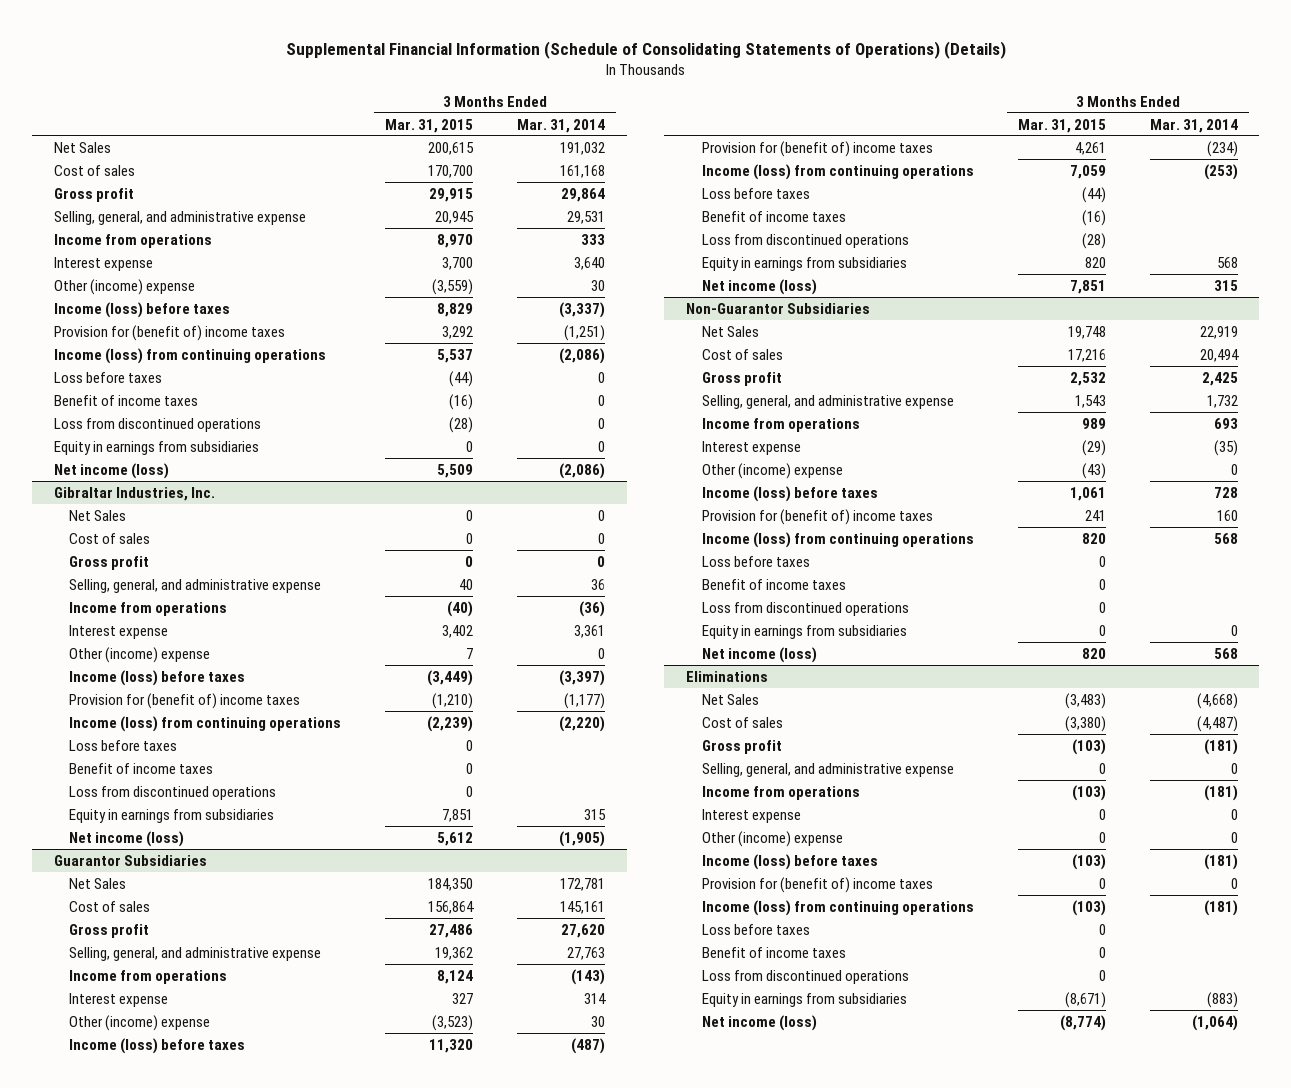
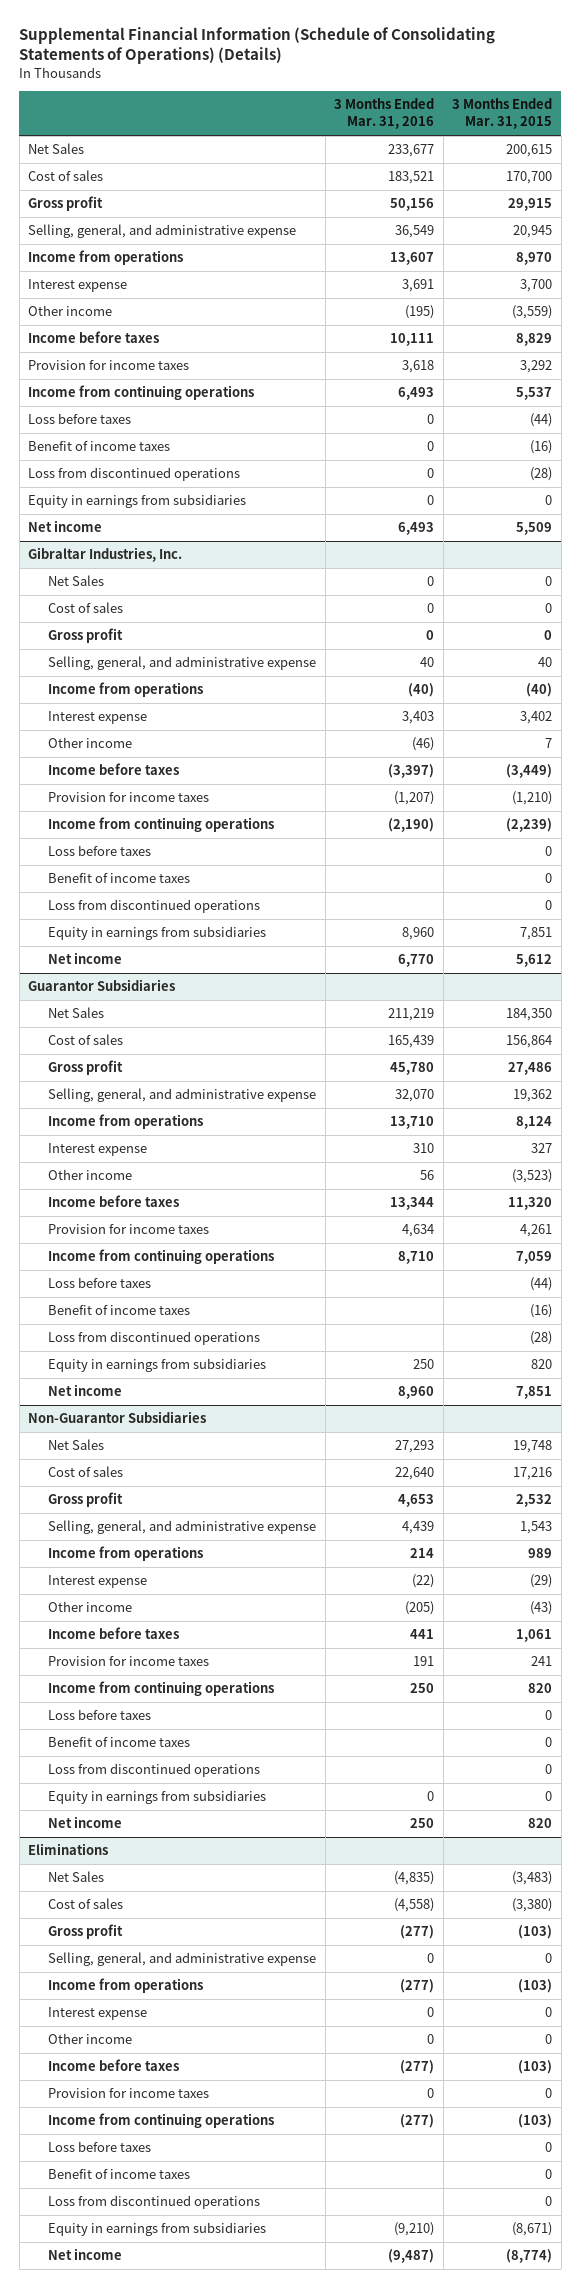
- | 3 Months Ended Mar. 31, 2015 | 3 Months Ended Mar. 31, 2014
+ | 3 Months Ended Mar. 31, 2016 | 3 Months Ended Mar. 31, 2015
- Other (income) expense | (3,559) | 30
- Income (loss) before taxes | 8,829 | (3,337)
- Provision for (benefit of) income taxes | 3,292 | (1,251)
- Income (loss) from continuing operations | 5,537 | (2,086)
+ Other income | (195) | (3,559)
+ Income before taxes | 10,111 | 8,829
+ Provision for income taxes | 3,618 | 3,292
+ Income from continuing operations | 6,493 | 5,537
- Net income (loss) | 5,509 | (2,086)
+ Net income | 6,493 | 5,509
@ Gibraltar Industries, Inc.
- Other (income) expense | 7 | 0
- Income (loss) before taxes | (3,449) | (3,397)
- Provision for (benefit of) income taxes | (1,210) | (1,177)
- Income (loss) from continuing operations | (2,239) | (2,220)
+ Other income | (46) | 7
+ Income before taxes | (3,397) | (3,449)
+ Provision for income taxes | (1,207) | (1,210)
+ Income from continuing operations | (2,190) | (2,239)
- Net income (loss) | 5,612 | (1,905)
+ Net income | 6,770 | 5,612
@ Guarantor Subsidiaries
- Other (income) expense | (3,523) | 30
- Income (loss) before taxes | 11,320 | (487)
- Provision for (benefit of) income taxes | 4,261 | (234)
- Income (loss) from continuing operations | 7,059 | (253)
+ Other income | 56 | (3,523)
+ Income before taxes | 13,344 | 11,320
+ Provision for income taxes | 4,634 | 4,261
+ Income from continuing operations | 8,710 | 7,059
- Net income (loss) | 7,851 | 315
+ Net income | 8,960 | 7,851
@ Non-Guarantor Subsidiaries
- Other (income) expense | (43) | 0
- Income (loss) before taxes | 1,061 | 728
- Provision for (benefit of) income taxes | 241 | 160
- Income (loss) from continuing operations | 820 | 568
+ Other income | (205) | (43)
+ Income before taxes | 441 | 1,061
+ Provision for income taxes | 191 | 241
+ Income from continuing operations | 250 | 820
- Net income (loss) | 820 | 568
+ Net income | 250 | 820
@ Eliminations
- Other (income) expense | 0 | 0
- Income (loss) before taxes | (103) | (181)
- Provision for (benefit of) income taxes | 0 | 0
- Income (loss) from continuing operations | (103) | (181)
+ Other income | 0 | 0
+ Income before taxes | (277) | (103)
+ Provision for income taxes | 0 | 0
+ Income from continuing operations | (277) | (103)
- Net income (loss) | (8,774) | (1,064)
+ Net income | (9,487) | (8,774)

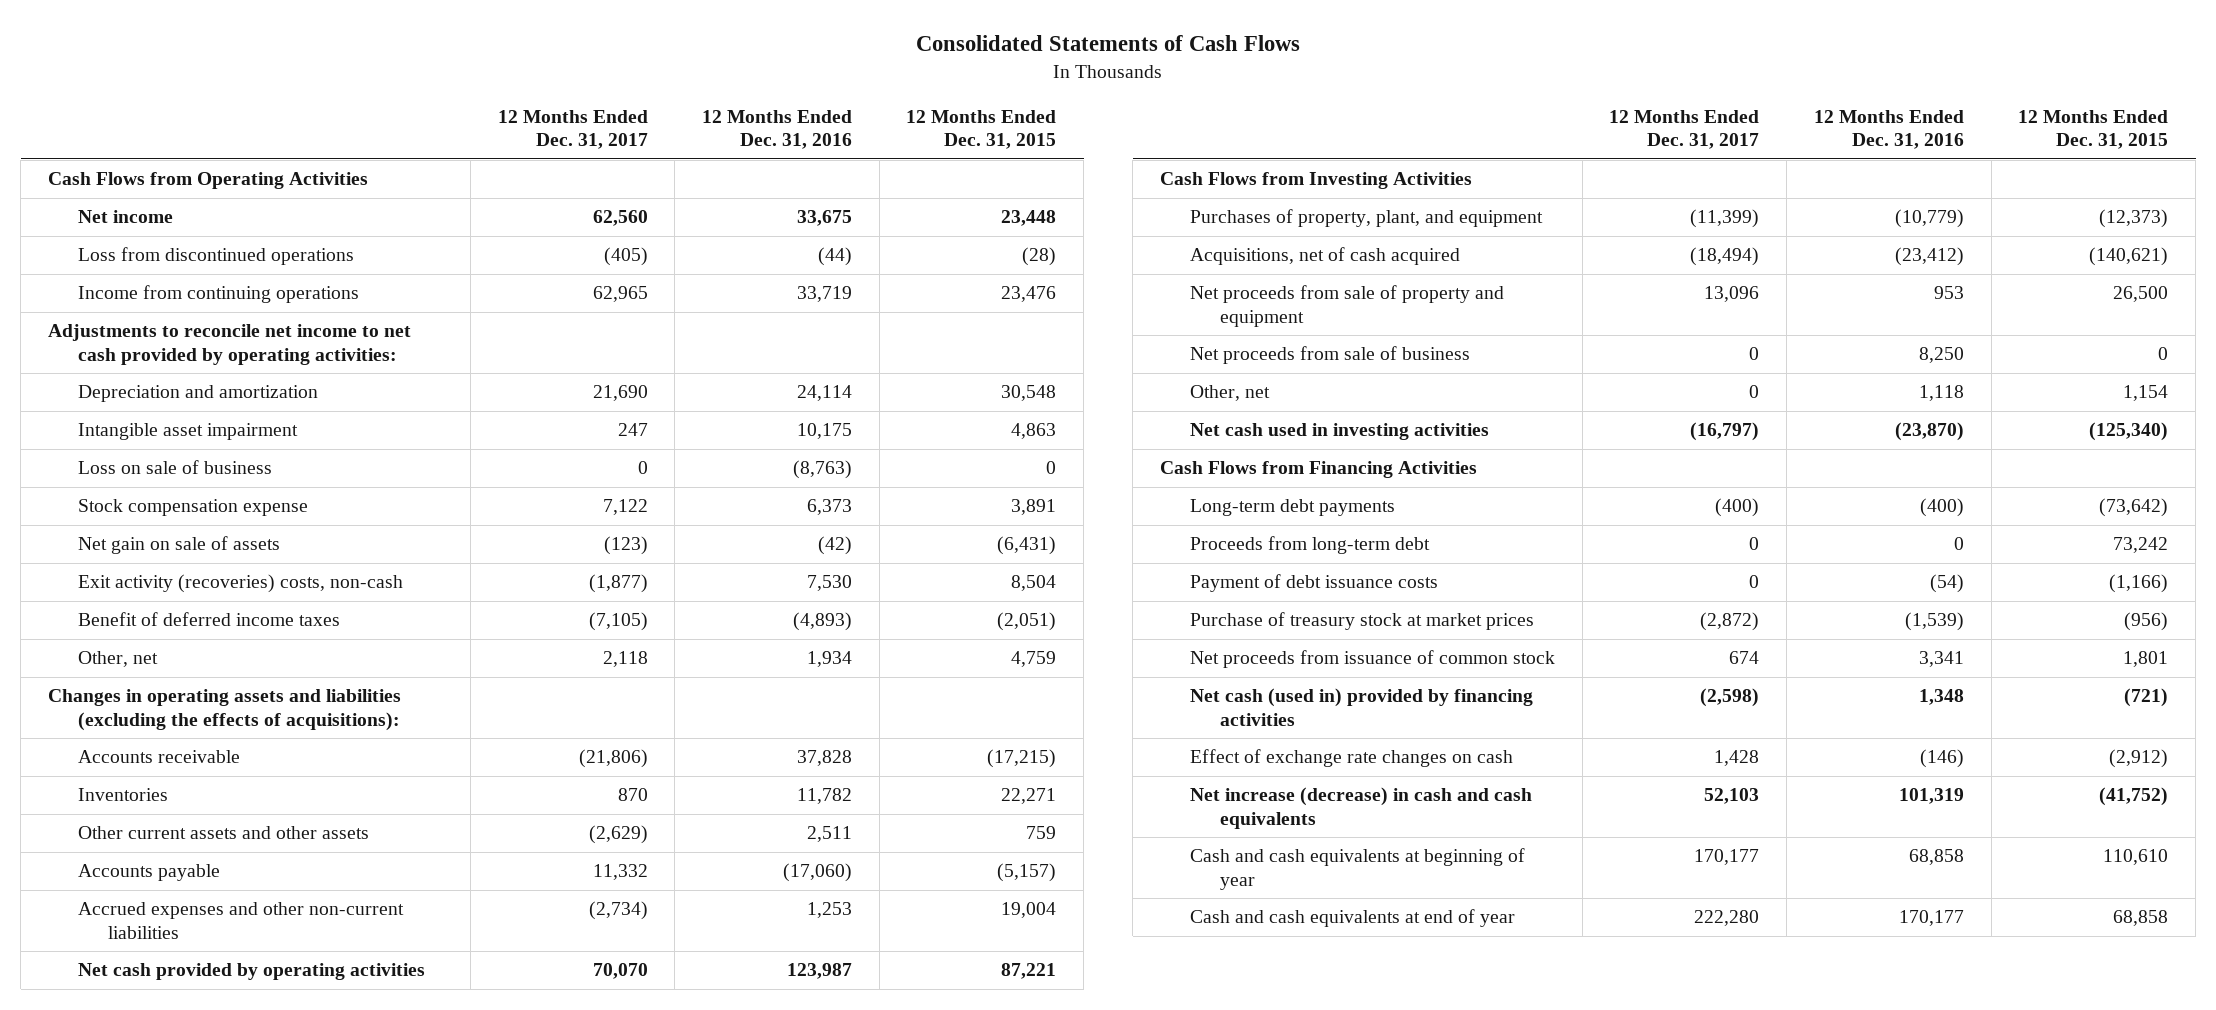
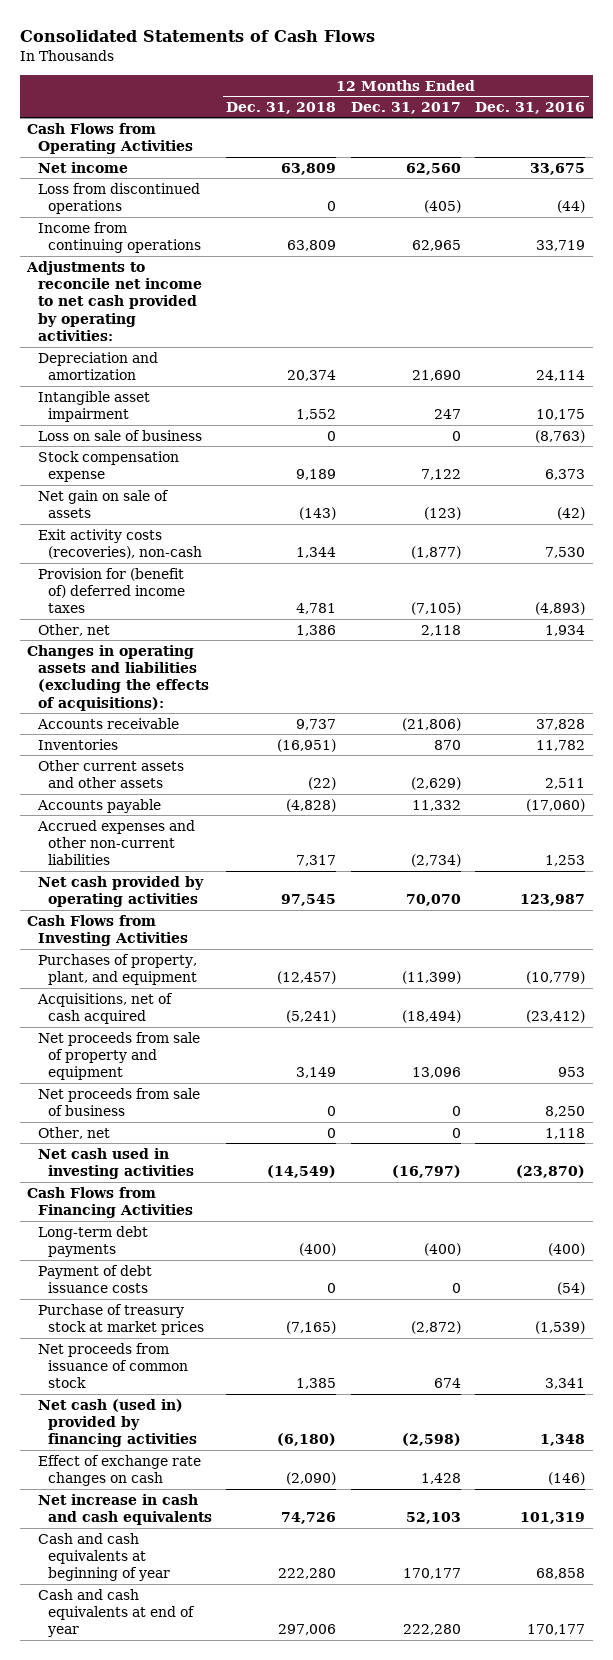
- | 12 Months Ended Dec. 31, 2017 | 12 Months Ended Dec. 31, 2016 | 12 Months Ended Dec. 31, 2015
+ | 12 Months Ended Dec. 31, 2018 | 12 Months Ended Dec. 31, 2017 | 12 Months Ended Dec. 31, 2016
- Exit activity (recoveries) costs, non-cash | (1,877) | 7,530 | 8,504
- Benefit of deferred income taxes | (7,105) | (4,893) | (2,051)
+ Exit activity costs (recoveries), non-cash | 1,344 | (1,877) | 7,530
+ Provision for (benefit of) deferred income taxes | 4,781 | (7,105) | (4,893)
- Proceeds from long-term debt | 0 | 0 | 73,242
- Net increase (decrease) in cash and cash equivalents | 52,103 | 101,319 | (41,752)
+ Net increase in cash and cash equivalents | 74,726 | 52,103 | 101,319

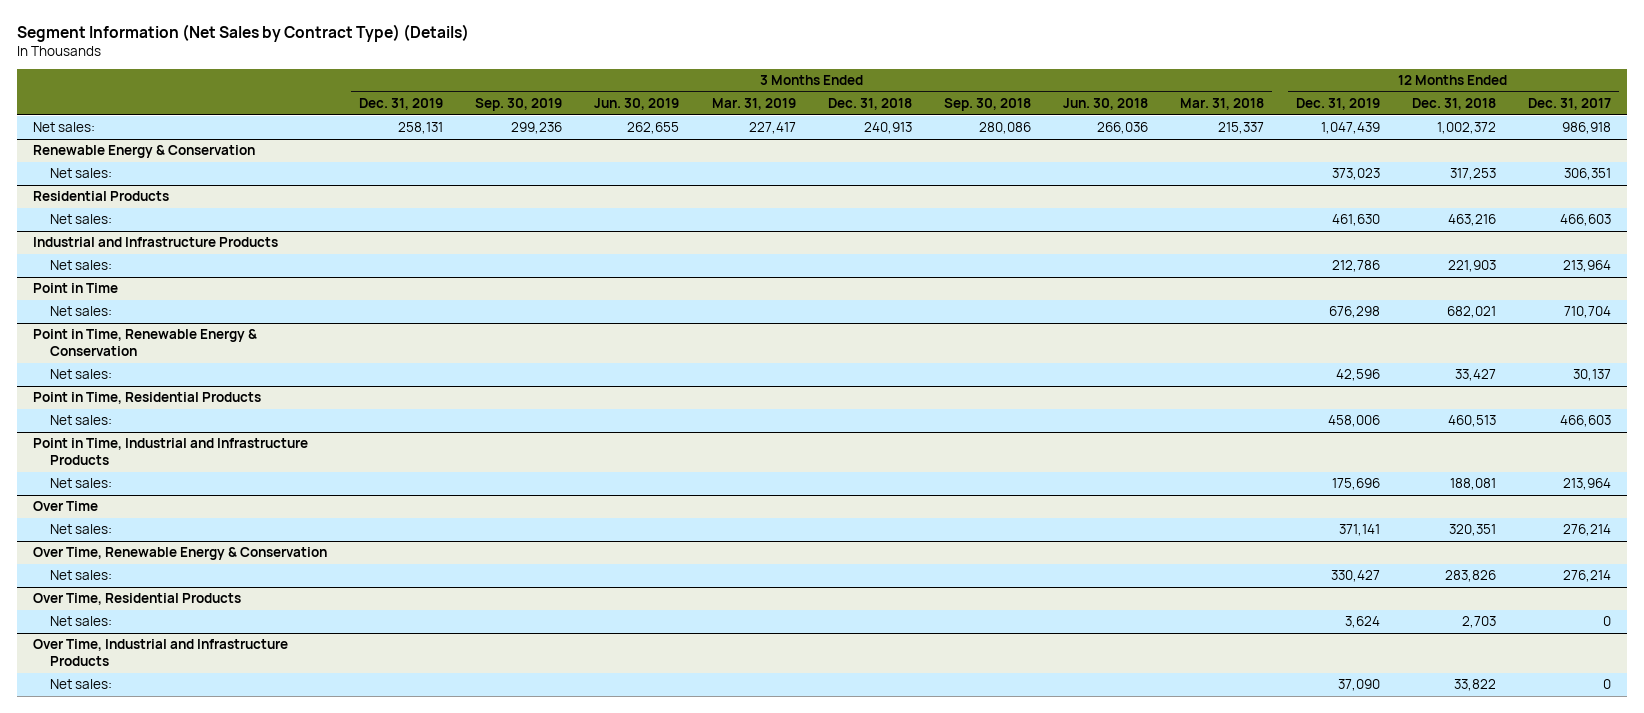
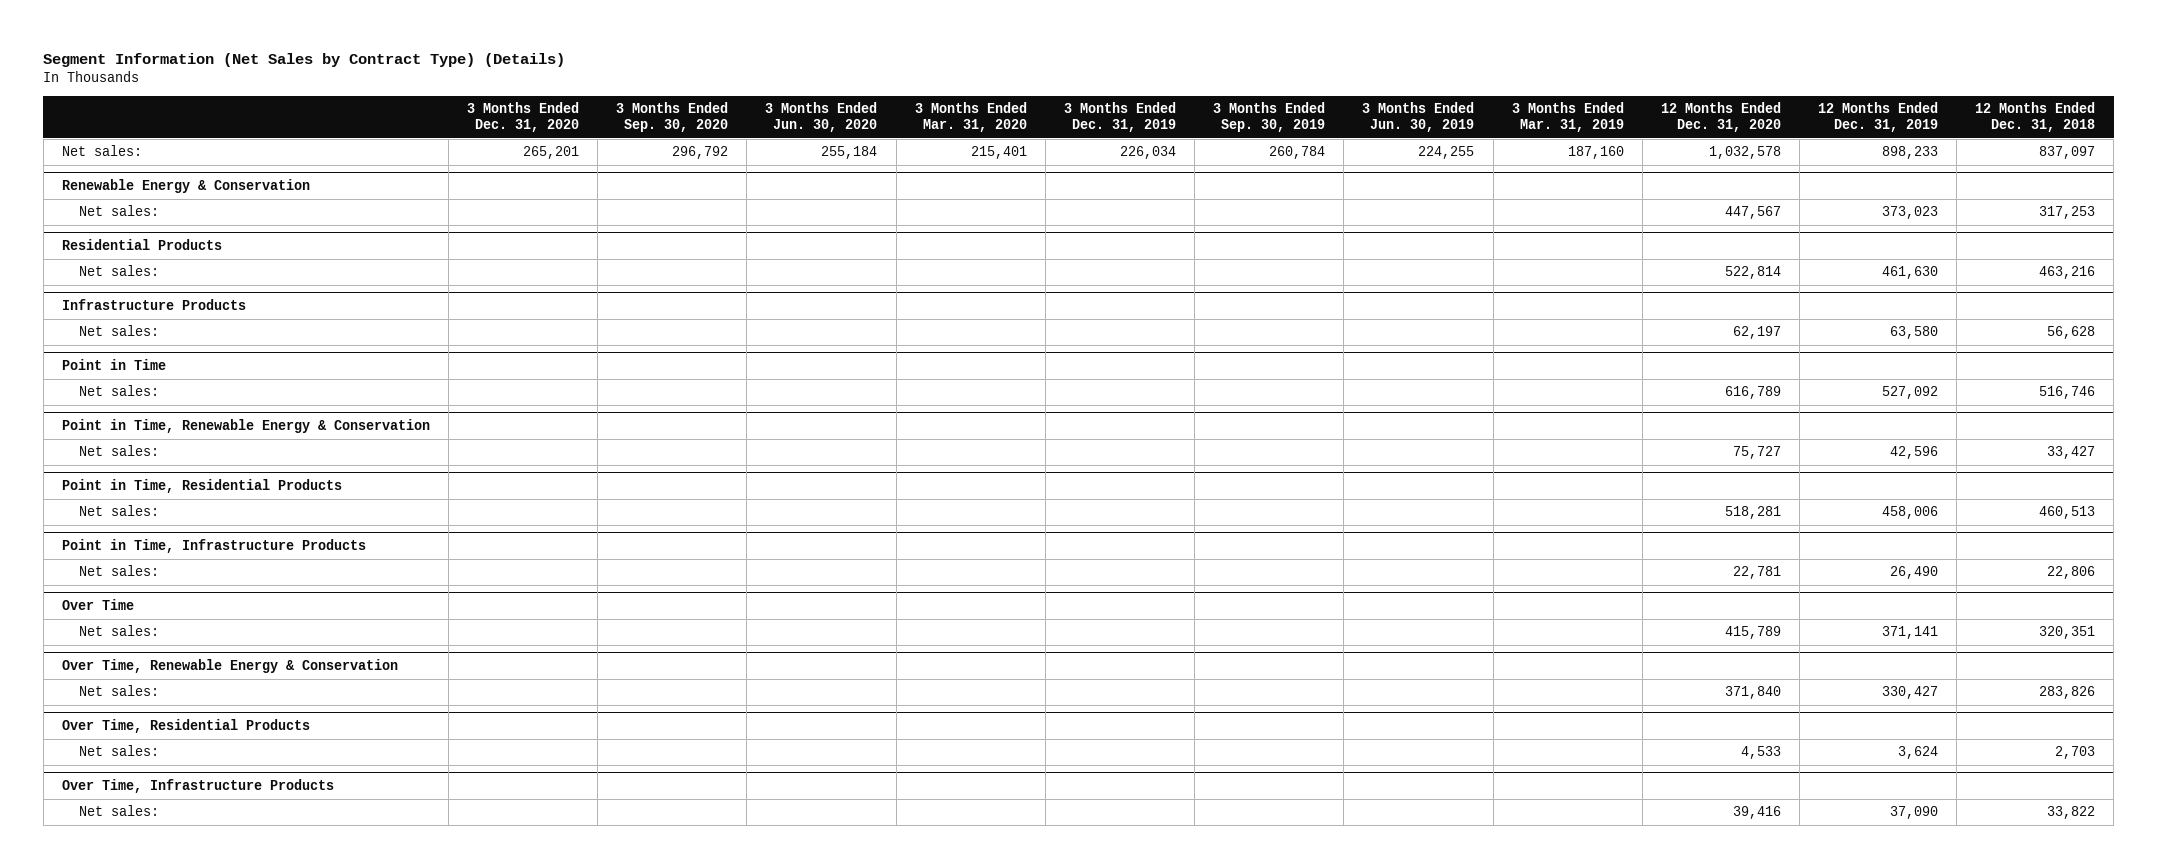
- | 3 Months Ended Dec. 31, 2019 | 3 Months Ended Sep. 30, 2019 | 3 Months Ended Jun. 30, 2019 | 3 Months Ended Mar. 31, 2019 | 3 Months Ended Dec. 31, 2018 | 3 Months Ended Sep. 30, 2018 | 3 Months Ended Jun. 30, 2018 | 3 Months Ended Mar. 31, 2018 | 12 Months Ended Dec. 31, 2019 | 12 Months Ended Dec. 31, 2018 | 12 Months Ended Dec. 31, 2017
+ | 3 Months Ended Dec. 31, 2020 | 3 Months Ended Sep. 30, 2020 | 3 Months Ended Jun. 30, 2020 | 3 Months Ended Mar. 31, 2020 | 3 Months Ended Dec. 31, 2019 | 3 Months Ended Sep. 30, 2019 | 3 Months Ended Jun. 30, 2019 | 3 Months Ended Mar. 31, 2019 | 12 Months Ended Dec. 31, 2020 | 12 Months Ended Dec. 31, 2019 | 12 Months Ended Dec. 31, 2018
- Net sales: | 258,131 | 299,236 | 262,655 | 227,417 | 240,913 | 280,086 | 266,036 | 215,337 | 1,047,439 | 1,002,372 | 986,918
+ Net sales: | 265,201 | 296,792 | 255,184 | 215,401 | 226,034 | 260,784 | 224,255 | 187,160 | 1,032,578 | 898,233 | 837,097
- Industrial and Infrastructure Products
- Net sales: | | | | | | | | | 212,786 | 221,903 | 213,964
+ Infrastructure Products
+ Net sales: | | | | | | | | | 62,197 | 63,580 | 56,628
@ Point in Time
- Net sales: | | | | | | | | | 676,298 | 682,021 | 710,704
+ Net sales: | | | | | | | | | 616,789 | 527,092 | 516,746
- Point in Time, Industrial and Infrastructure Products
- Net sales: | | | | | | | | | 175,696 | 188,081 | 213,964
+ Point in Time, Infrastructure Products
+ Net sales: | | | | | | | | | 22,781 | 26,490 | 22,806
- Over Time, Industrial and Infrastructure Products
+ Over Time, Infrastructure Products

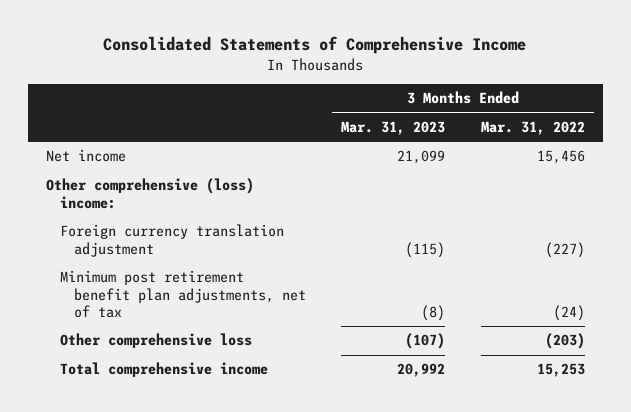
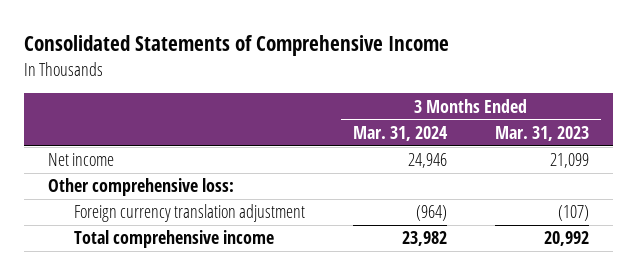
- | 3 Months Ended Mar. 31, 2023 | 3 Months Ended Mar. 31, 2022
+ | 3 Months Ended Mar. 31, 2024 | 3 Months Ended Mar. 31, 2023
- Other comprehensive (loss) income:
- Foreign currency translation adjustment | (115) | (227)
- Minimum post retirement benefit plan adjustments, net of tax | (8) | (24)
- Other comprehensive loss | (107) | (203)
+ Other comprehensive loss:
+ Foreign currency translation adjustment | (964) | (107)

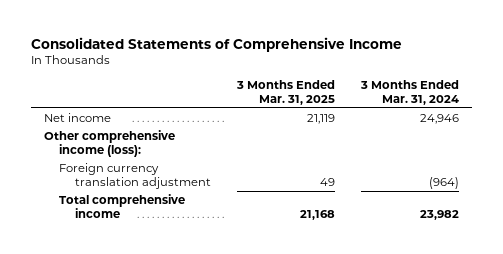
- | 3 Months Ended Mar. 31, 2024 | 3 Months Ended Mar. 31, 2023
+ | 3 Months Ended Mar. 31, 2025 | 3 Months Ended Mar. 31, 2024
- Other comprehensive loss:
+ Other comprehensive income (loss):

